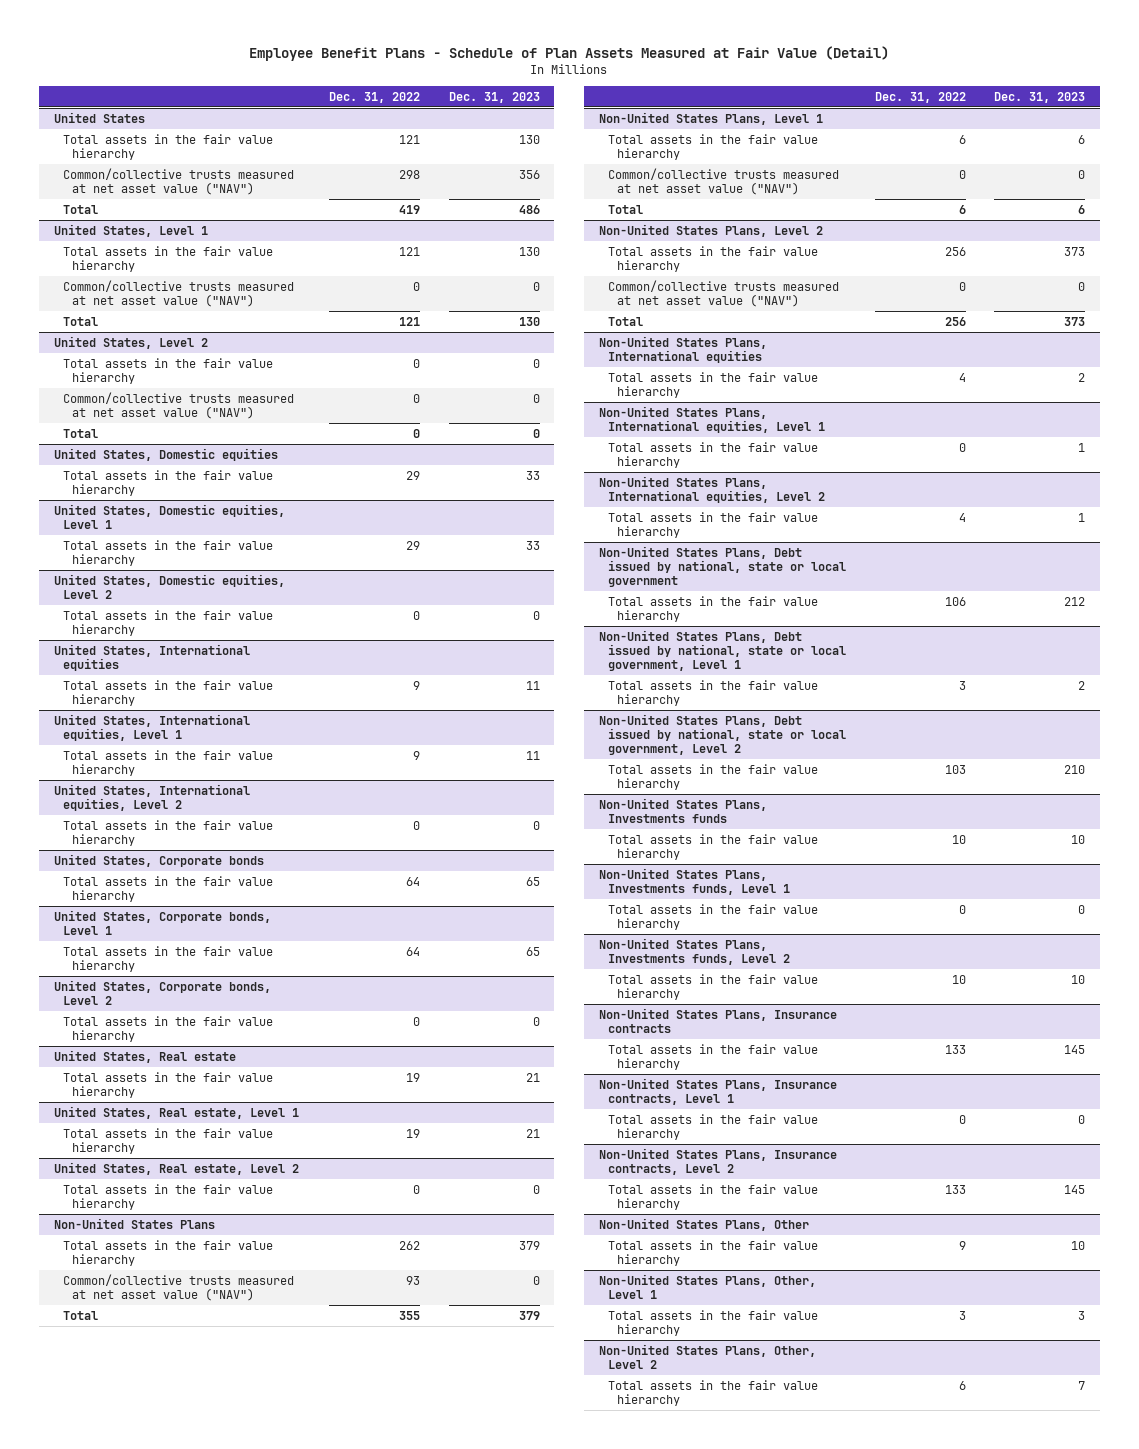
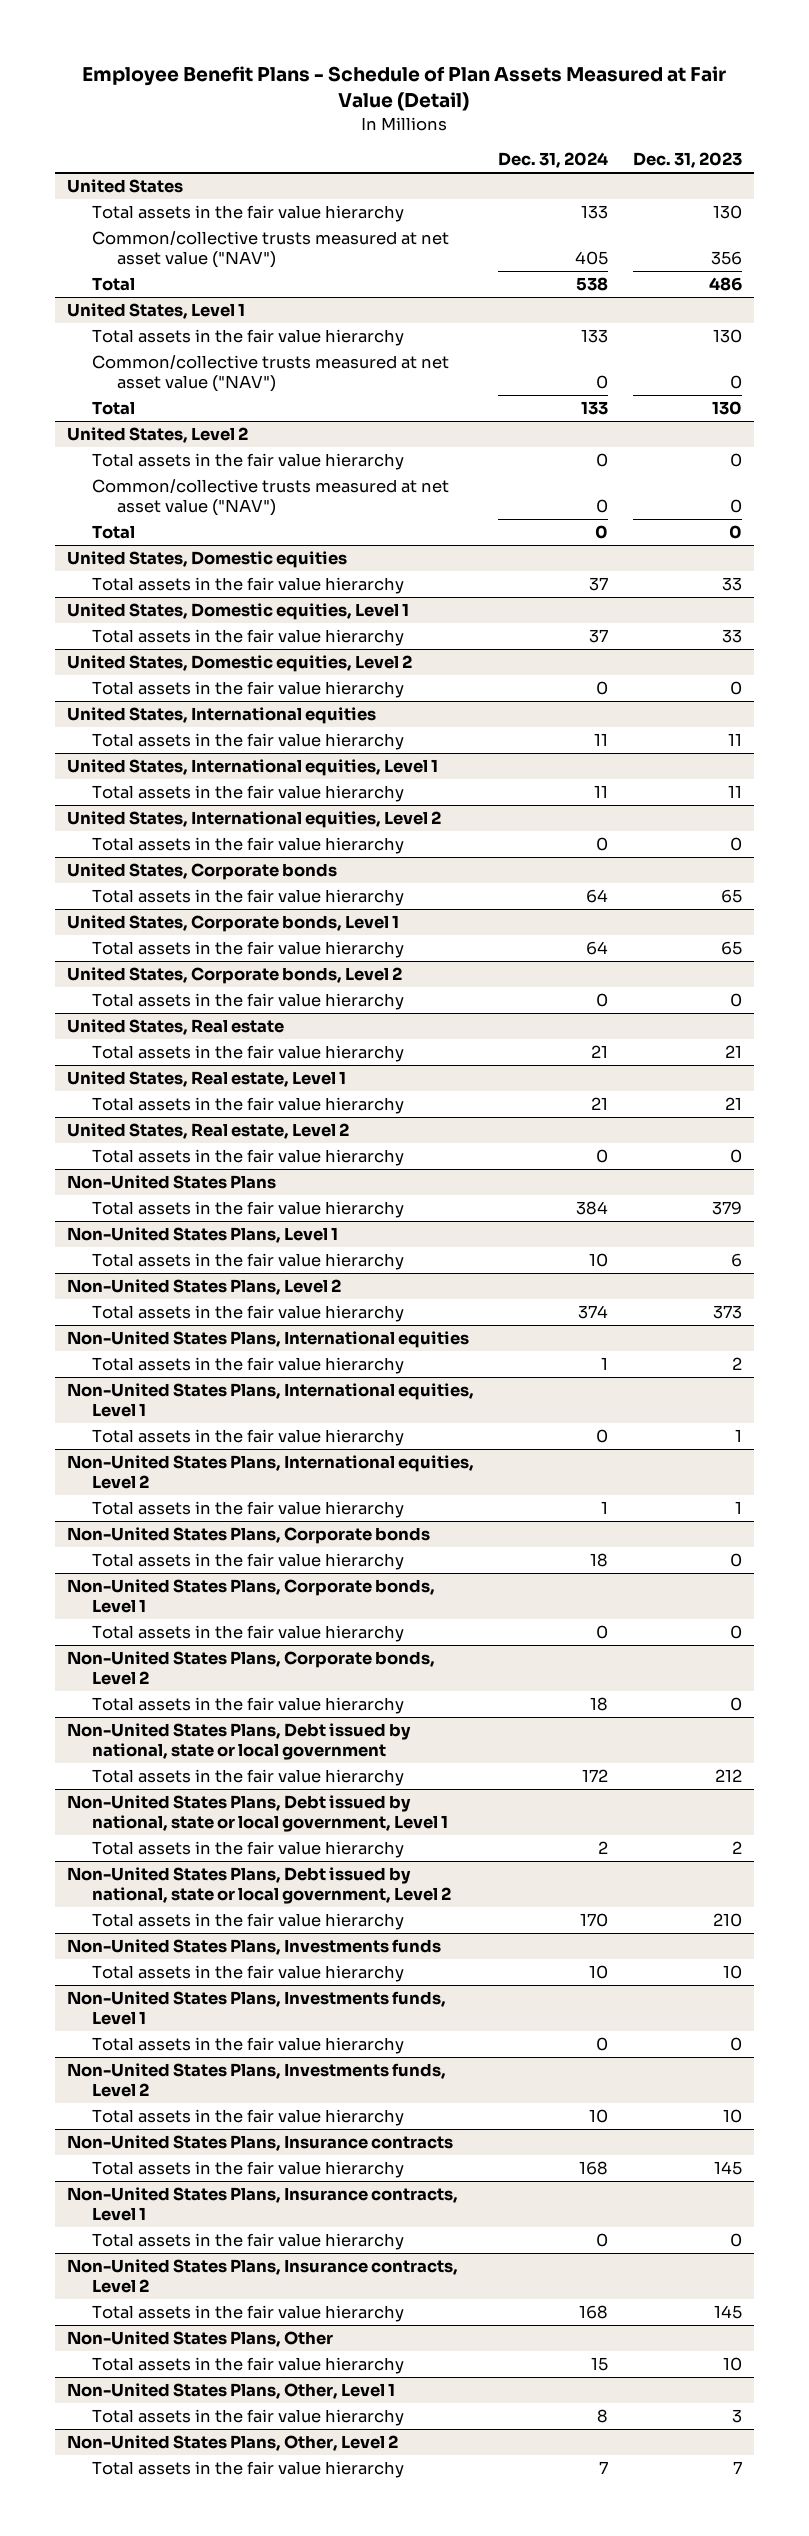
- | Dec. 31, 2022 | Dec. 31, 2023
+ | Dec. 31, 2024 | Dec. 31, 2023
@ Non-United States Plans
- Common/collective trusts measured at net asset value ("NAV") | 93 | 0
- Total | 355 | 379
@ Non-United States Plans, Level 1
- Common/collective trusts measured at net asset value ("NAV") | 0 | 0
- Total | 6 | 6
@ Non-United States Plans, Level 2
- Common/collective trusts measured at net asset value ("NAV") | 0 | 0
- Total | 256 | 373
+ Non-United States Plans, Corporate bonds
+ Total assets in the fair value hierarchy | 18 | 0
+ Non-United States Plans, Corporate bonds, Level 1
+ Total assets in the fair value hierarchy | 0 | 0
+ Non-United States Plans, Corporate bonds, Level 2
+ Total assets in the fair value hierarchy | 18 | 0

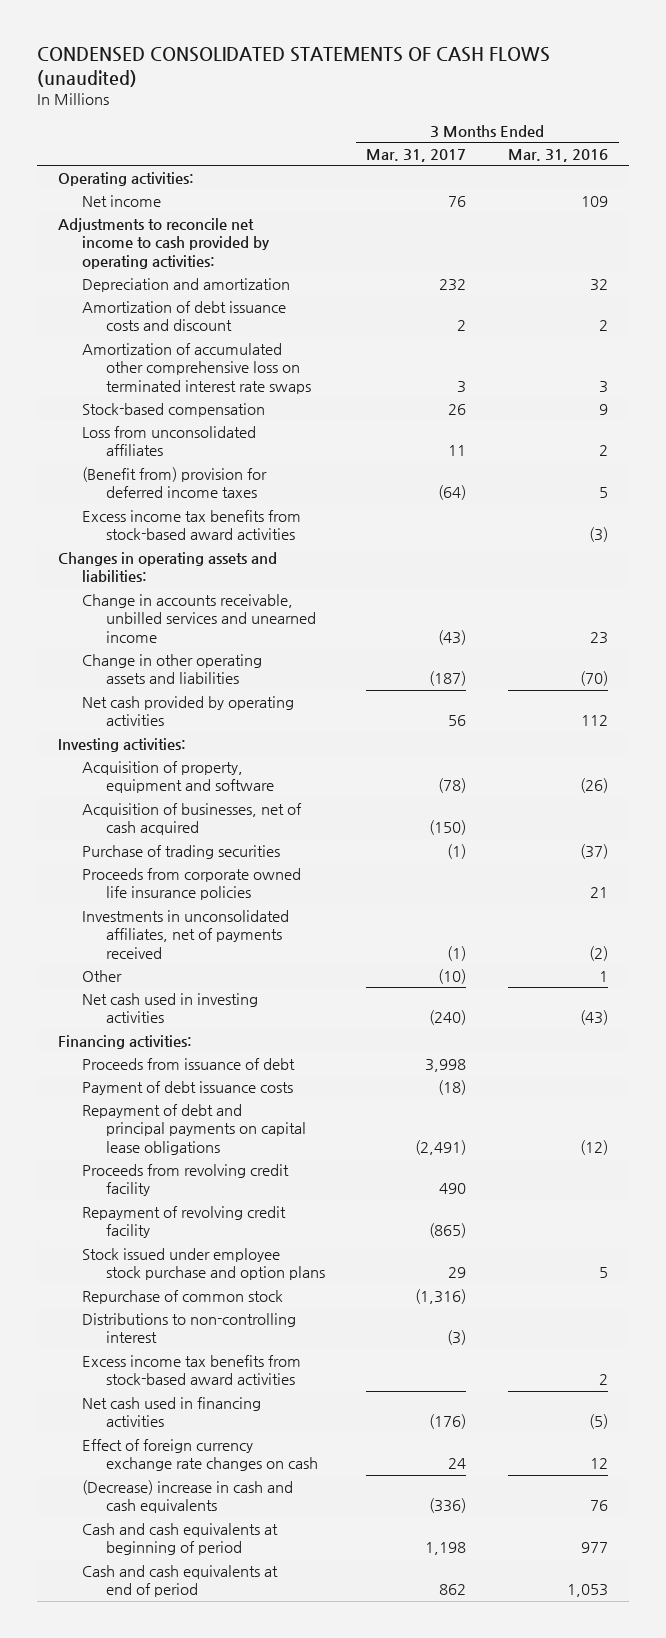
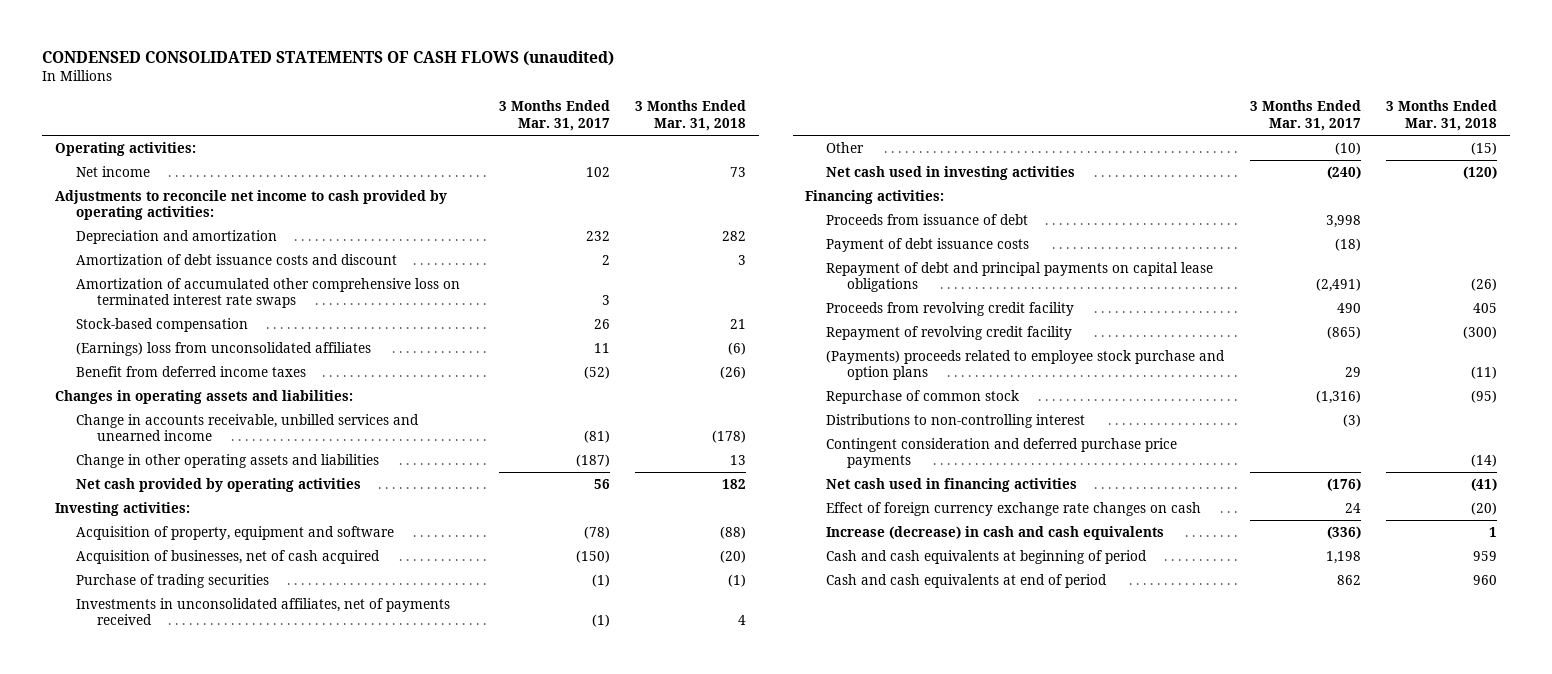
- | 3 Months Ended Mar. 31, 2017 | 3 Months Ended Mar. 31, 2016
+ | 3 Months Ended Mar. 31, 2017 | 3 Months Ended Mar. 31, 2018
- Net income | 76 | 109
+ Net income | 102 | 73
- Loss from unconsolidated affiliates | 11 | 2
- (Benefit from) provision for deferred income taxes | (64) | 5
- Excess income tax benefits from stock-based award activities | | (3)
+ (Earnings) loss from unconsolidated affiliates | 11 | (6)
+ Benefit from deferred income taxes | (52) | (26)
- Change in accounts receivable, unbilled services and unearned income | (43) | 23
+ Change in accounts receivable, unbilled services and unearned income | (81) | (178)
- Proceeds from corporate owned life insurance policies | | 21
- Stock issued under employee stock purchase and option plans | 29 | 5
+ (Payments) proceeds related to employee stock purchase and option plans | 29 | (11)
- Excess income tax benefits from stock-based award activities | | 2
+ Contingent consideration and deferred purchase price payments | | (14)
- (Decrease) increase in cash and cash equivalents | (336) | 76
+ Increase (decrease) in cash and cash equivalents | (336) | 1

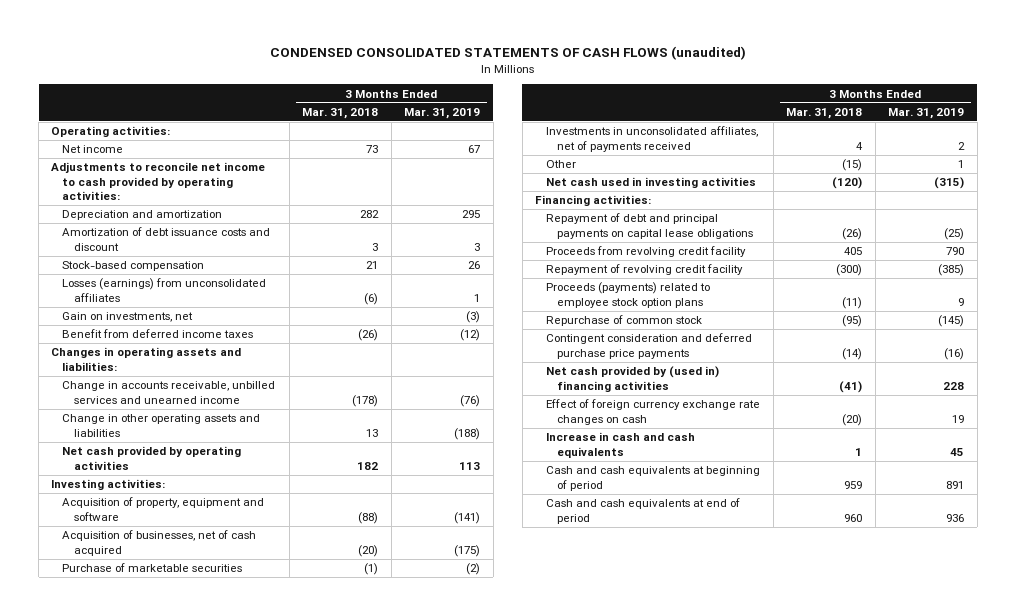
- | 3 Months Ended Mar. 31, 2017 | 3 Months Ended Mar. 31, 2018
+ | 3 Months Ended Mar. 31, 2018 | 3 Months Ended Mar. 31, 2019
- Amortization of accumulated other comprehensive loss on terminated interest rate swaps | 3 |
- (Earnings) loss from unconsolidated affiliates | 11 | (6)
+ Losses (earnings) from unconsolidated affiliates | (6) | 1
+ Gain on investments, net | | (3)
- Purchase of trading securities | (1) | (1)
+ Purchase of marketable securities | (1) | (2)
- Proceeds from issuance of debt | 3,998 |
- Payment of debt issuance costs | (18) |
- (Payments) proceeds related to employee stock purchase and option plans | 29 | (11)
+ Proceeds (payments) related to employee stock option plans | (11) | 9
- Distributions to non-controlling interest | (3) |
- Net cash used in financing activities | (176) | (41)
+ Net cash provided by (used in) financing activities | (41) | 228
- Increase (decrease) in cash and cash equivalents | (336) | 1
+ Increase in cash and cash equivalents | 1 | 45

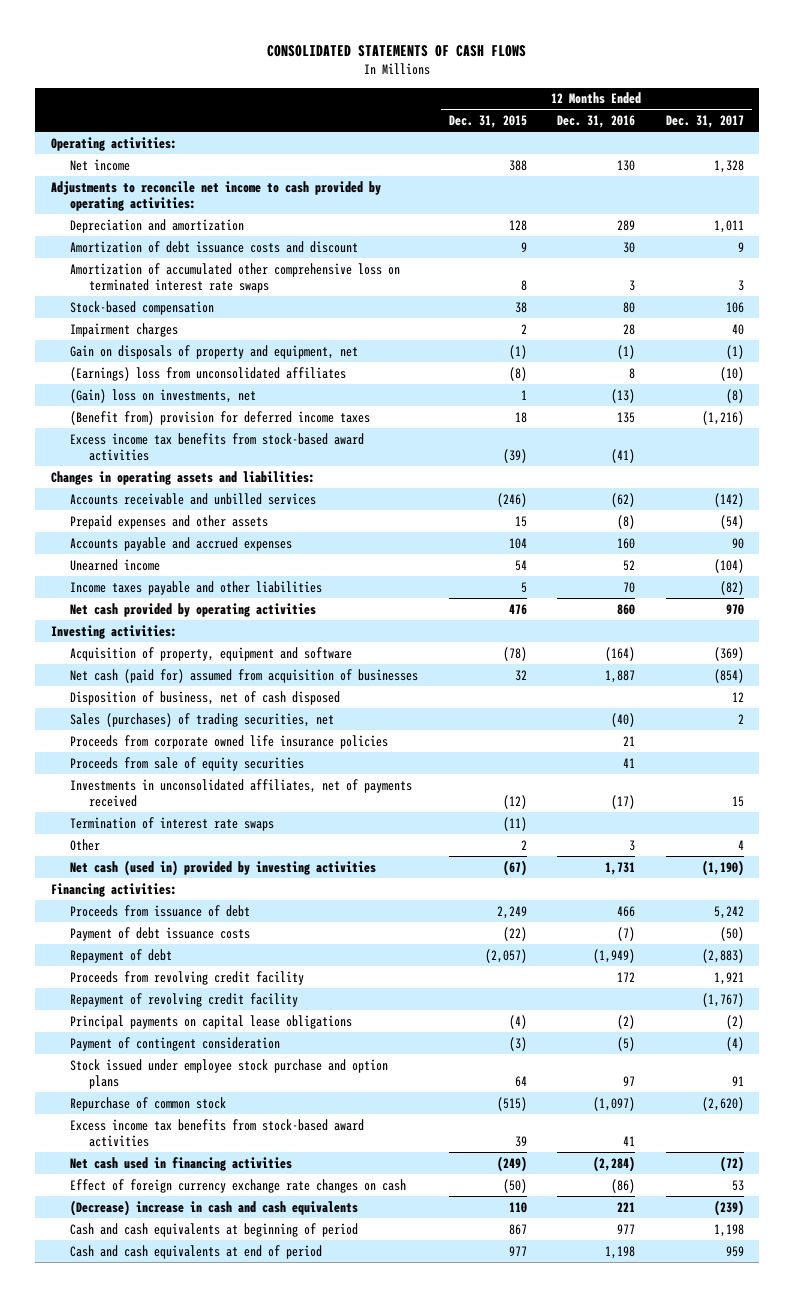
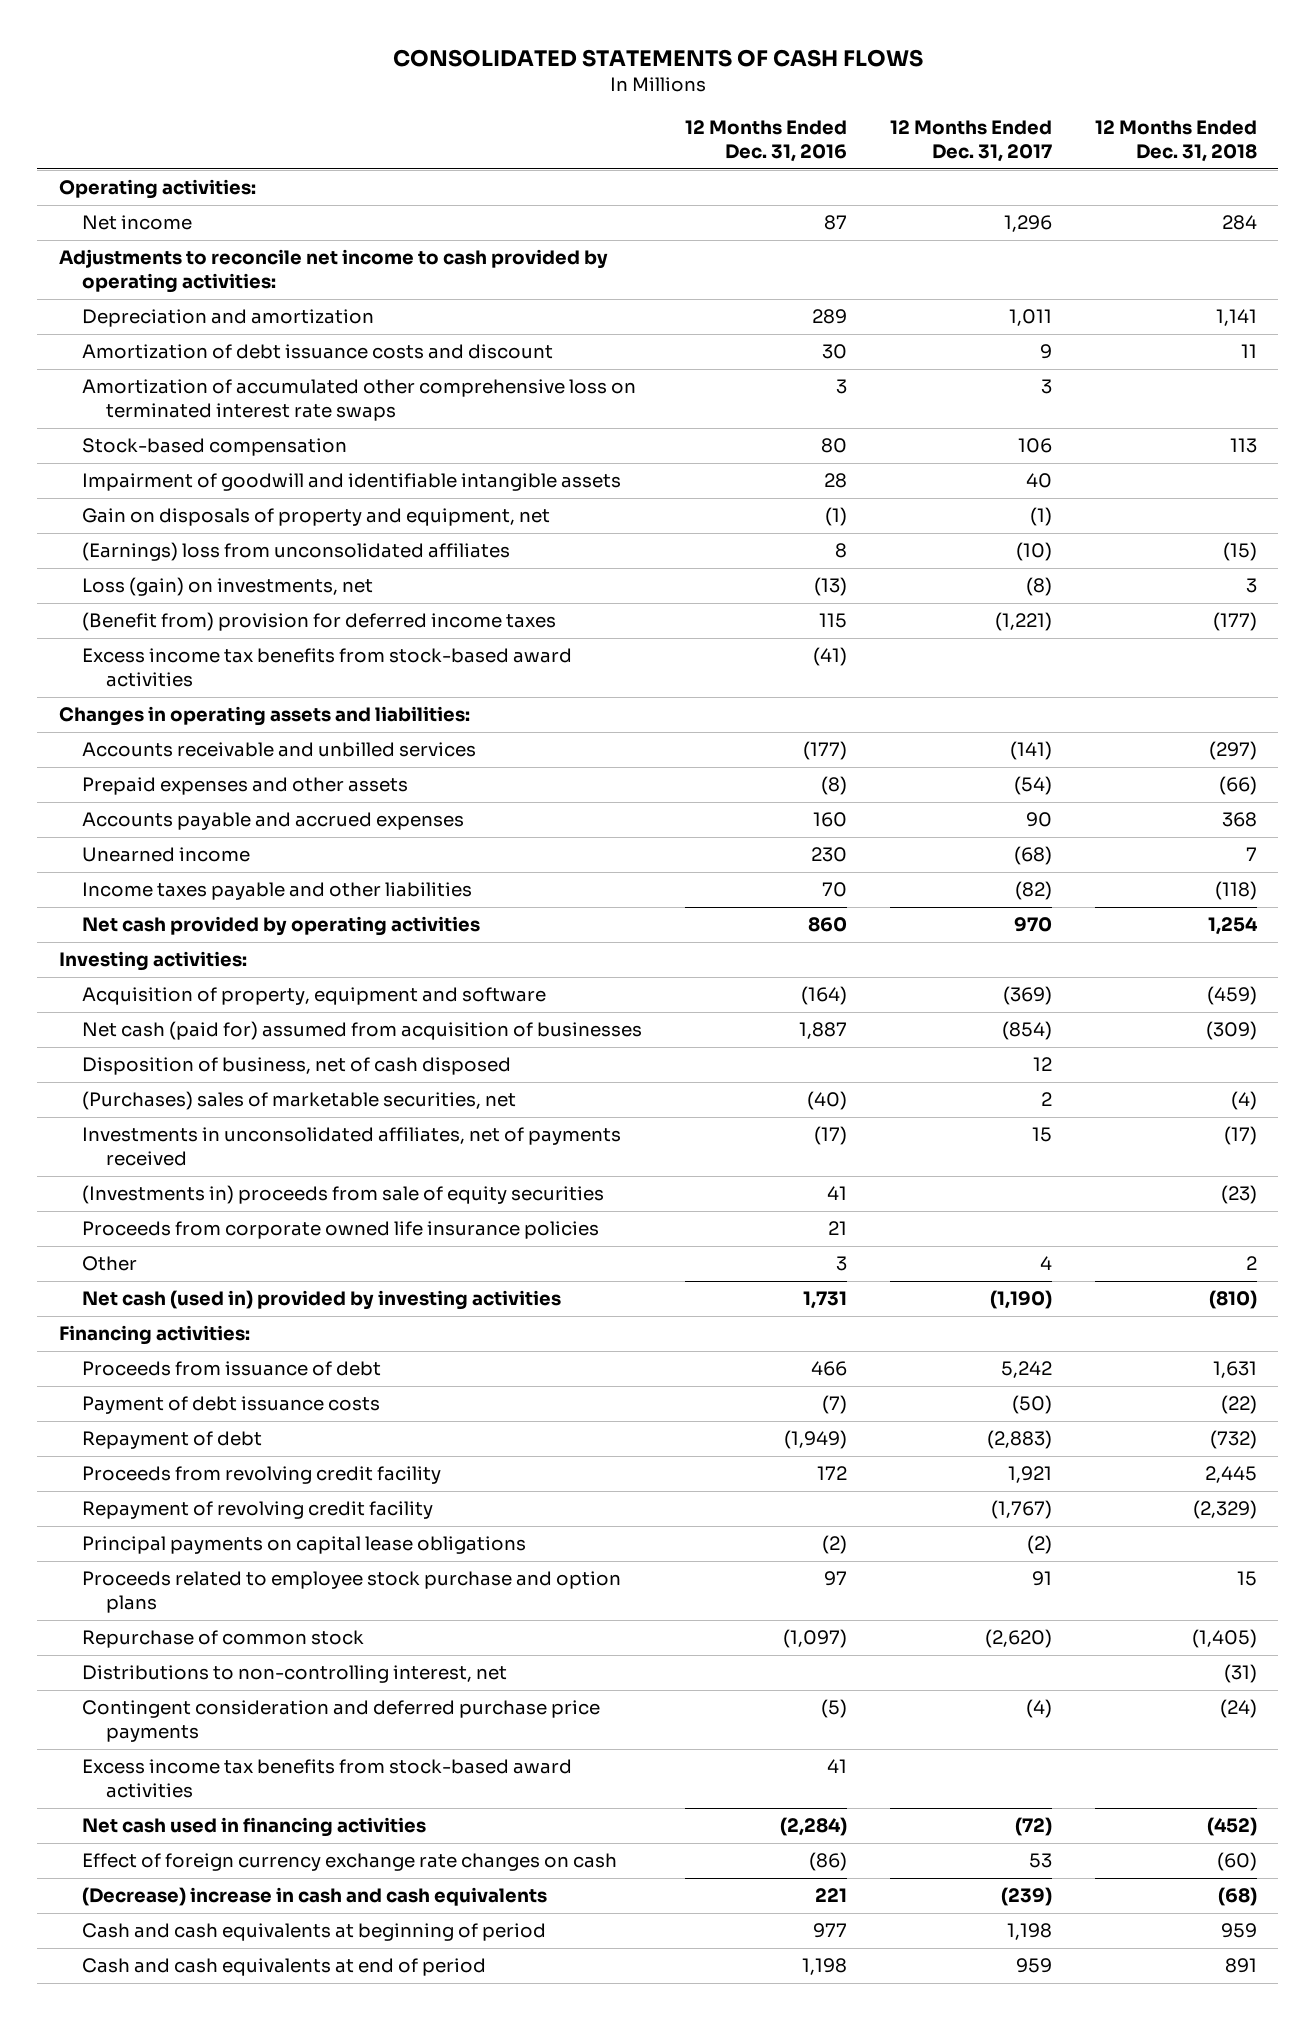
- | 12 Months Ended Dec. 31, 2015 | 12 Months Ended Dec. 31, 2016 | 12 Months Ended Dec. 31, 2017
+ | 12 Months Ended Dec. 31, 2016 | 12 Months Ended Dec. 31, 2017 | 12 Months Ended Dec. 31, 2018
- Net income | 388 | 130 | 1,328
+ Net income | 87 | 1,296 | 284
- Impairment charges | 2 | 28 | 40
+ Impairment of goodwill and identifiable intangible assets | 28 | 40 |
- (Gain) loss on investments, net | 1 | (13) | (8)
- (Benefit from) provision for deferred income taxes | 18 | 135 | (1,216)
+ Loss (gain) on investments, net | (13) | (8) | 3
+ (Benefit from) provision for deferred income taxes | 115 | (1,221) | (177)
- Accounts receivable and unbilled services | (246) | (62) | (142)
+ Accounts receivable and unbilled services | (177) | (141) | (297)
- Unearned income | 54 | 52 | (104)
+ Unearned income | 230 | (68) | 7
- Sales (purchases) of trading securities, net | | (40) | 2
- Proceeds from sale of equity securities | | 41 |
+ (Purchases) sales of marketable securities, net | (40) | 2 | (4)
- Termination of interest rate swaps | (11) | |
+ (Investments in) proceeds from sale of equity securities | 41 | | (23)
moved down: Proceeds from corporate owned life insurance policies | 21 | |
- Payment of contingent consideration | (3) | (5) | (4)
- Stock issued under employee stock purchase and option plans | 64 | 97 | 91
+ Proceeds related to employee stock purchase and option plans | 97 | 91 | 15
+ Distributions to non-controlling interest, net | | | (31)
+ Contingent consideration and deferred purchase price payments | (5) | (4) | (24)

